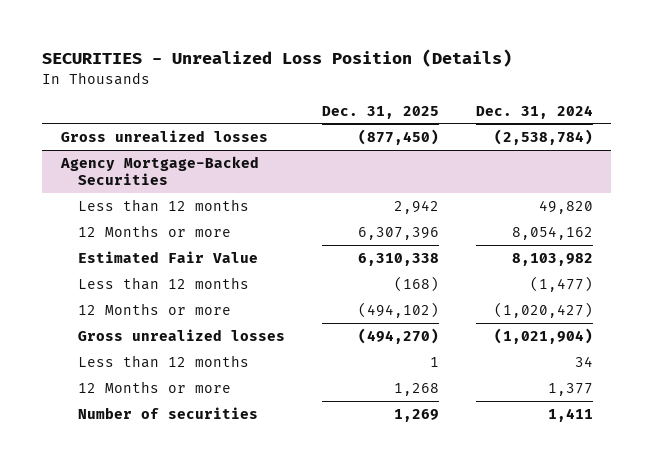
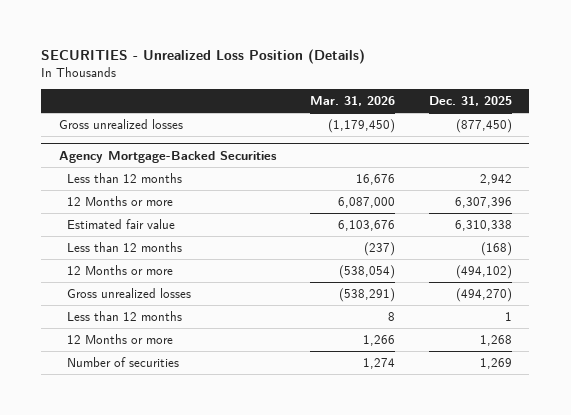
- | Dec. 31, 2025 | Dec. 31, 2024
+ | Mar. 31, 2026 | Dec. 31, 2025
@ Agency Mortgage-Backed Securities
- Estimated Fair Value | 6,310,338 | 8,103,982
+ Estimated fair value | 6,103,676 | 6,310,338

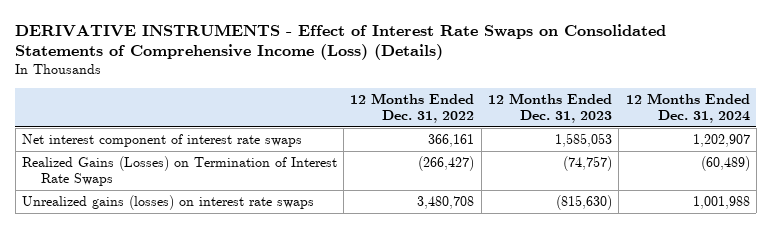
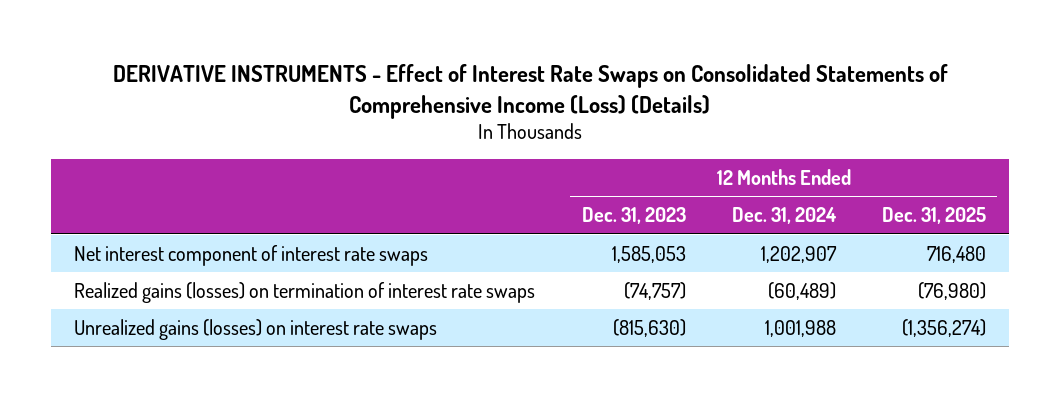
- | 12 Months Ended Dec. 31, 2022 | 12 Months Ended Dec. 31, 2023 | 12 Months Ended Dec. 31, 2024
+ | 12 Months Ended Dec. 31, 2023 | 12 Months Ended Dec. 31, 2024 | 12 Months Ended Dec. 31, 2025
- Realized Gains (Losses) on Termination of Interest Rate Swaps | (266,427) | (74,757) | (60,489)
+ Realized gains (losses) on termination of interest rate swaps | (74,757) | (60,489) | (76,980)

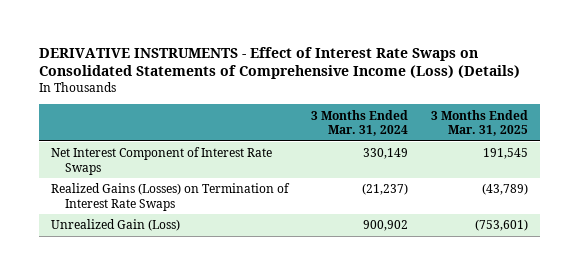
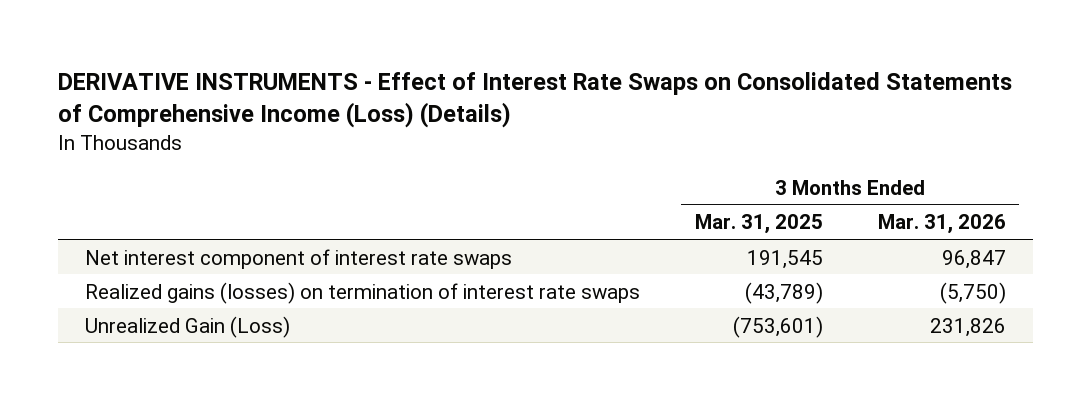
- | 3 Months Ended Mar. 31, 2024 | 3 Months Ended Mar. 31, 2025
+ | 3 Months Ended Mar. 31, 2025 | 3 Months Ended Mar. 31, 2026
- Net Interest Component of Interest Rate Swaps | 330,149 | 191,545
- Realized Gains (Losses) on Termination of Interest Rate Swaps | (21,237) | (43,789)
+ Net interest component of interest rate swaps | 191,545 | 96,847
+ Realized gains (losses) on termination of interest rate swaps | (43,789) | (5,750)

